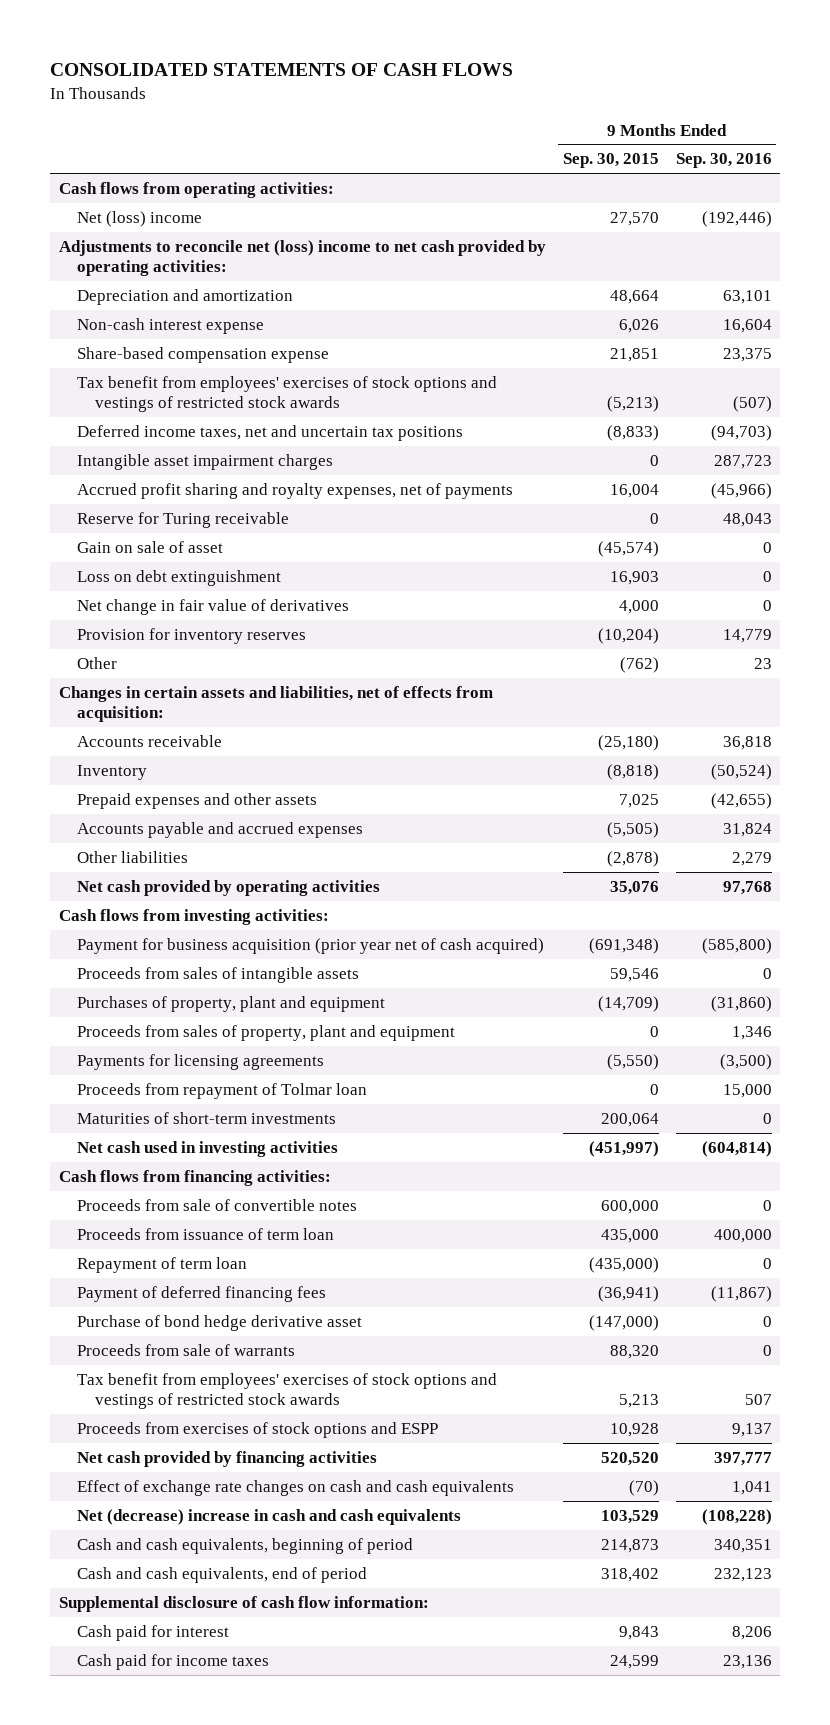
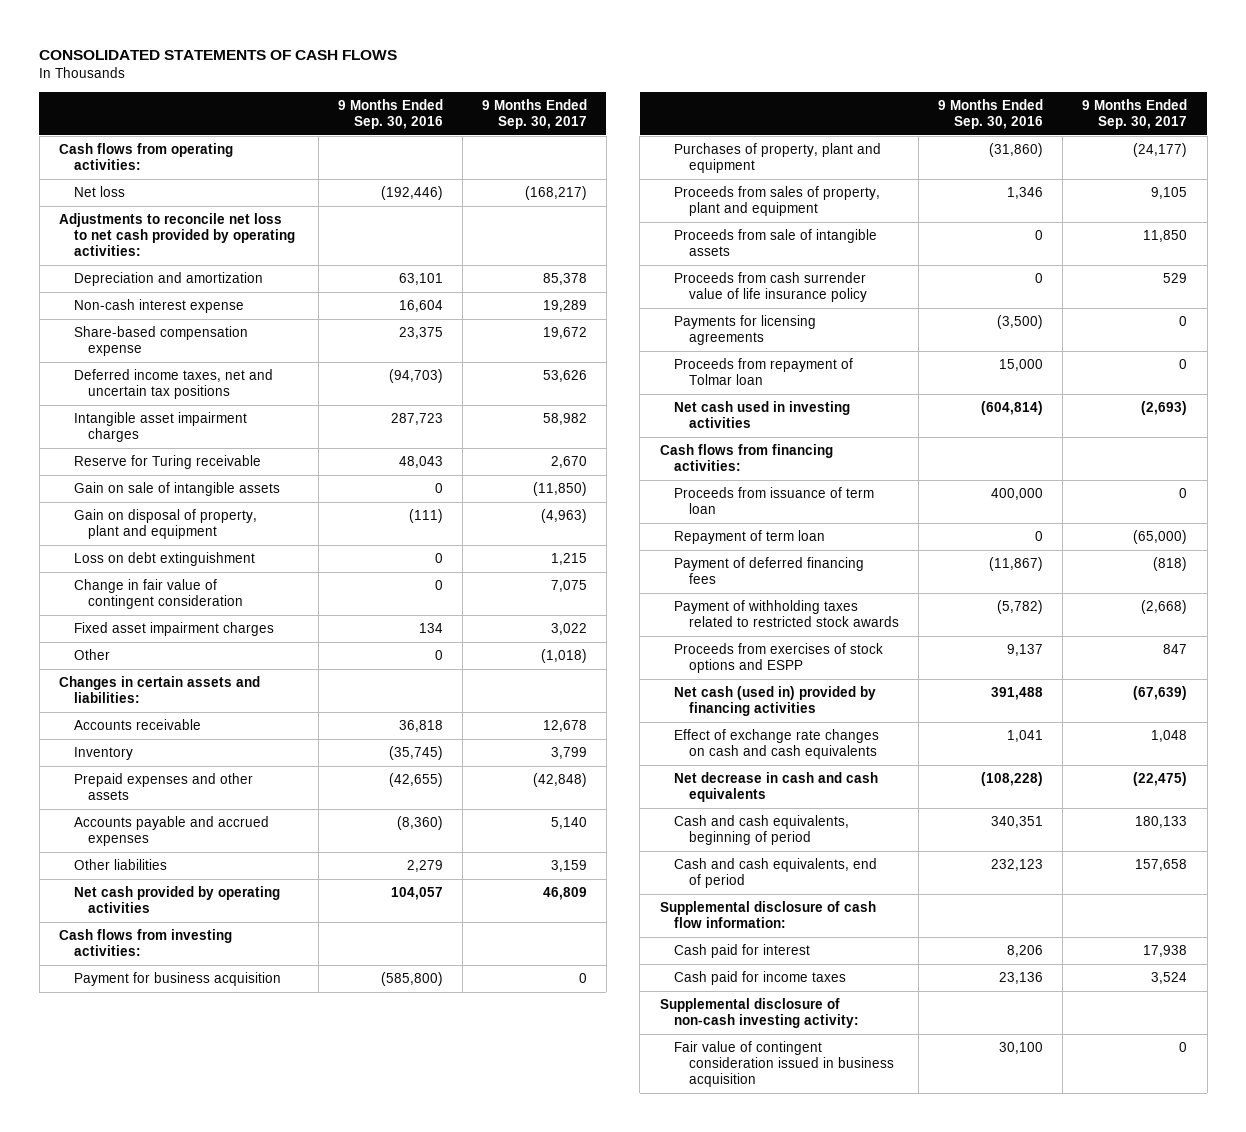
- | 9 Months Ended Sep. 30, 2015 | 9 Months Ended Sep. 30, 2016
+ | 9 Months Ended Sep. 30, 2016 | 9 Months Ended Sep. 30, 2017
- Net (loss) income | 27,570 | (192,446)
- Adjustments to reconcile net (loss) income to net cash provided by operating activities:
+ Net loss | (192,446) | (168,217)
+ Adjustments to reconcile net loss to net cash provided by operating activities:
- Tax benefit from employees' exercises of stock options and vestings of restricted stock awards | (5,213) | (507)
- Accrued profit sharing and royalty expenses, net of payments | 16,004 | (45,966)
- Gain on sale of asset | (45,574) | 0
+ Gain on sale of intangible assets | 0 | (11,850)
+ Gain on disposal of property, plant and equipment | (111) | (4,963)
- Net change in fair value of derivatives | 4,000 | 0
- Provision for inventory reserves | (10,204) | 14,779
- Other | (762) | 23
- Changes in certain assets and liabilities, net of effects from acquisition:
+ Change in fair value of contingent consideration | 0 | 7,075
+ Fixed asset impairment charges | 134 | 3,022
+ Other | 0 | (1,018)
+ Changes in certain assets and liabilities:
- Inventory | (8,818) | (50,524)
+ Inventory | (35,745) | 3,799
- Accounts payable and accrued expenses | (5,505) | 31,824
+ Accounts payable and accrued expenses | (8,360) | 5,140
- Net cash provided by operating activities | 35,076 | 97,768
+ Net cash provided by operating activities | 104,057 | 46,809
- Payment for business acquisition (prior year net of cash acquired) | (691,348) | (585,800)
- Proceeds from sales of intangible assets | 59,546 | 0
+ Payment for business acquisition | (585,800) | 0
+ Proceeds from sale of intangible assets | 0 | 11,850
+ Proceeds from cash surrender value of life insurance policy | 0 | 529
- Maturities of short-term investments | 200,064 | 0
- Proceeds from sale of convertible notes | 600,000 | 0
- Purchase of bond hedge derivative asset | (147,000) | 0
- Proceeds from sale of warrants | 88,320 | 0
- Tax benefit from employees' exercises of stock options and vestings of restricted stock awards | 5,213 | 507
+ Payment of withholding taxes related to restricted stock awards | (5,782) | (2,668)
- Net cash provided by financing activities | 520,520 | 397,777
+ Net cash (used in) provided by financing activities | 391,488 | (67,639)
- Net (decrease) increase in cash and cash equivalents | 103,529 | (108,228)
+ Net decrease in cash and cash equivalents | (108,228) | (22,475)
+ Supplemental disclosure of non-cash investing activity:
+ Fair value of contingent consideration issued in business acquisition | 30,100 | 0

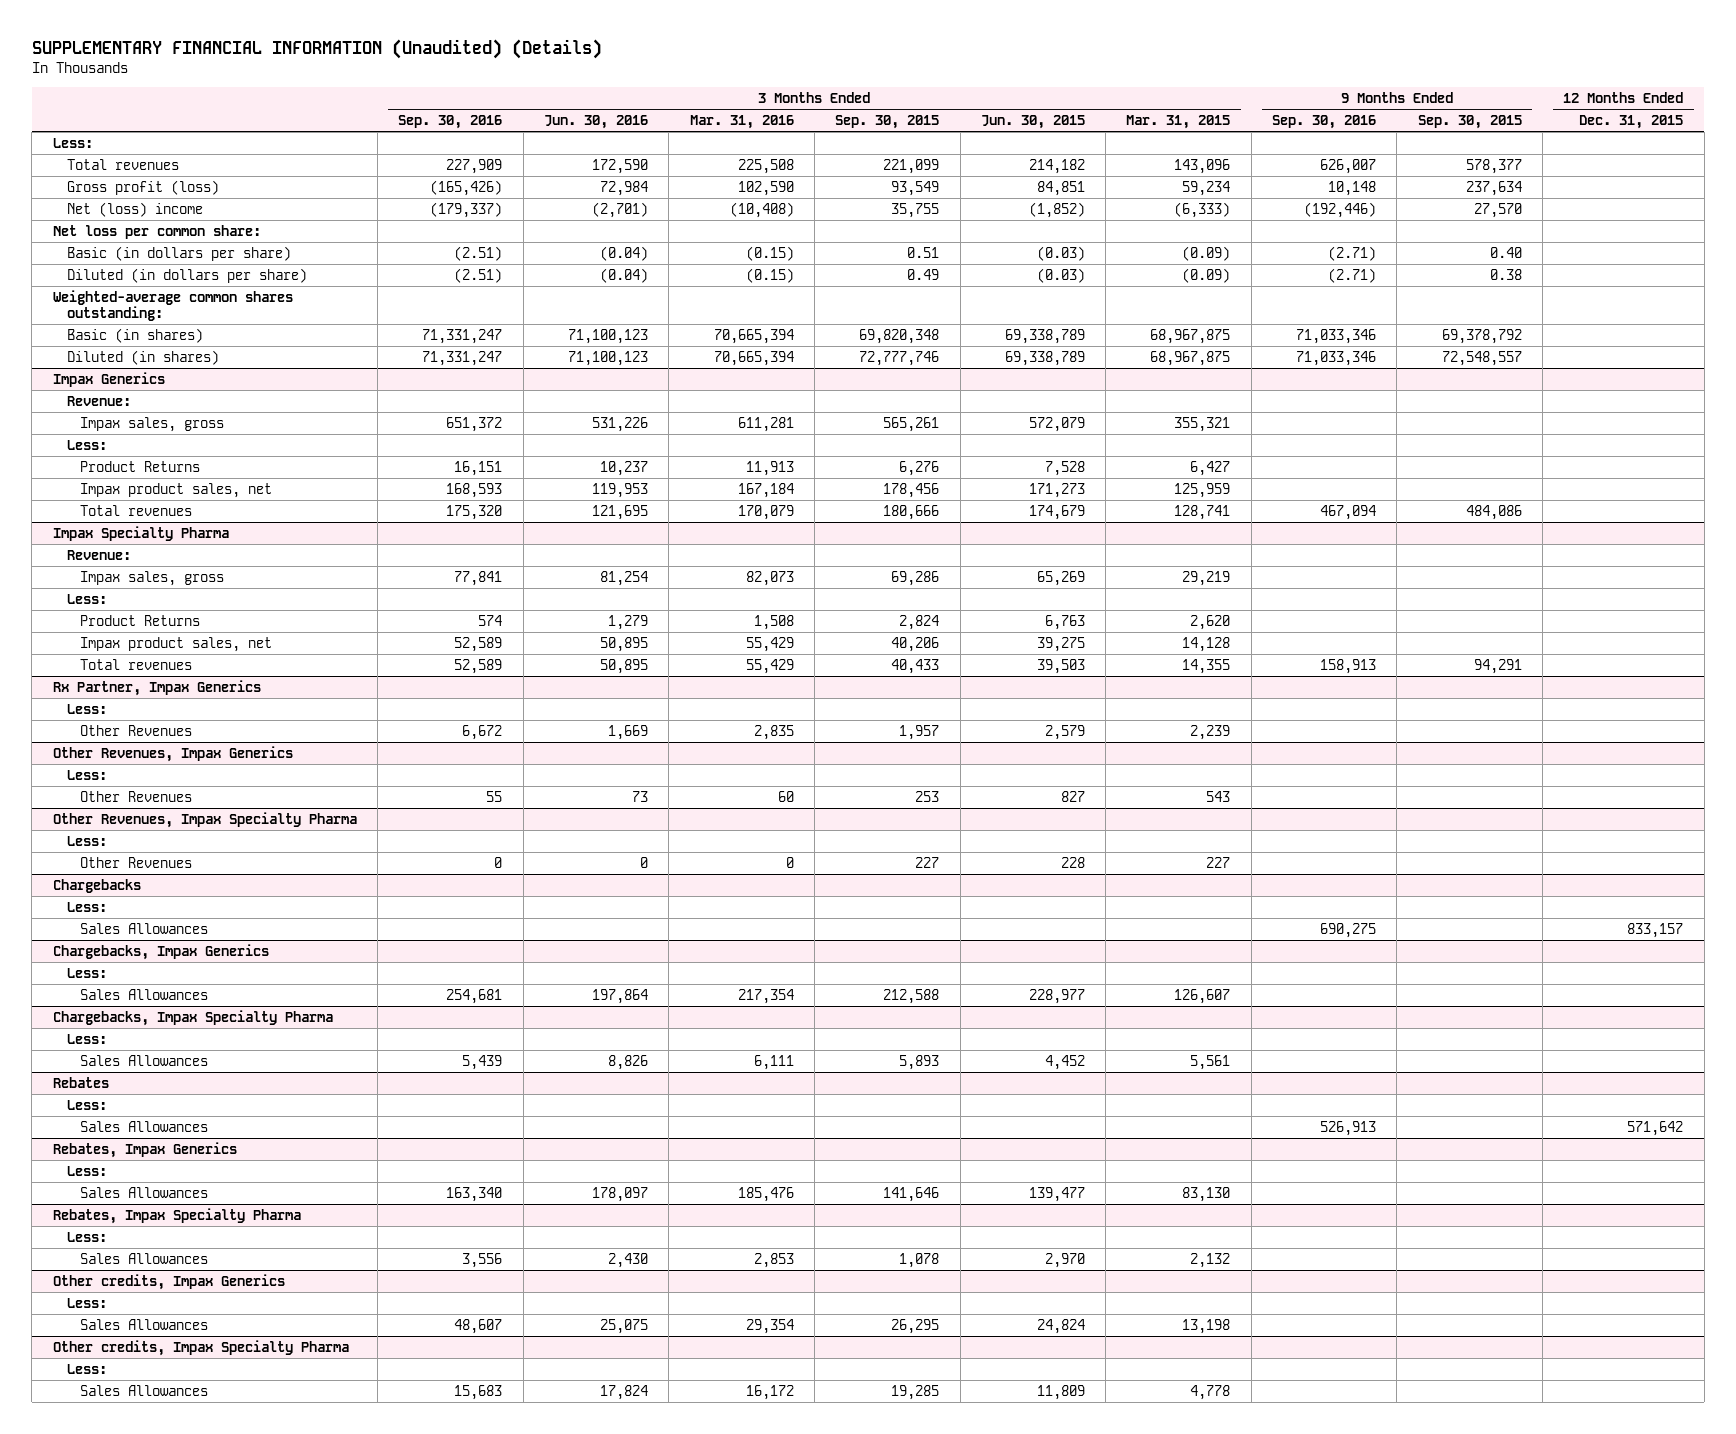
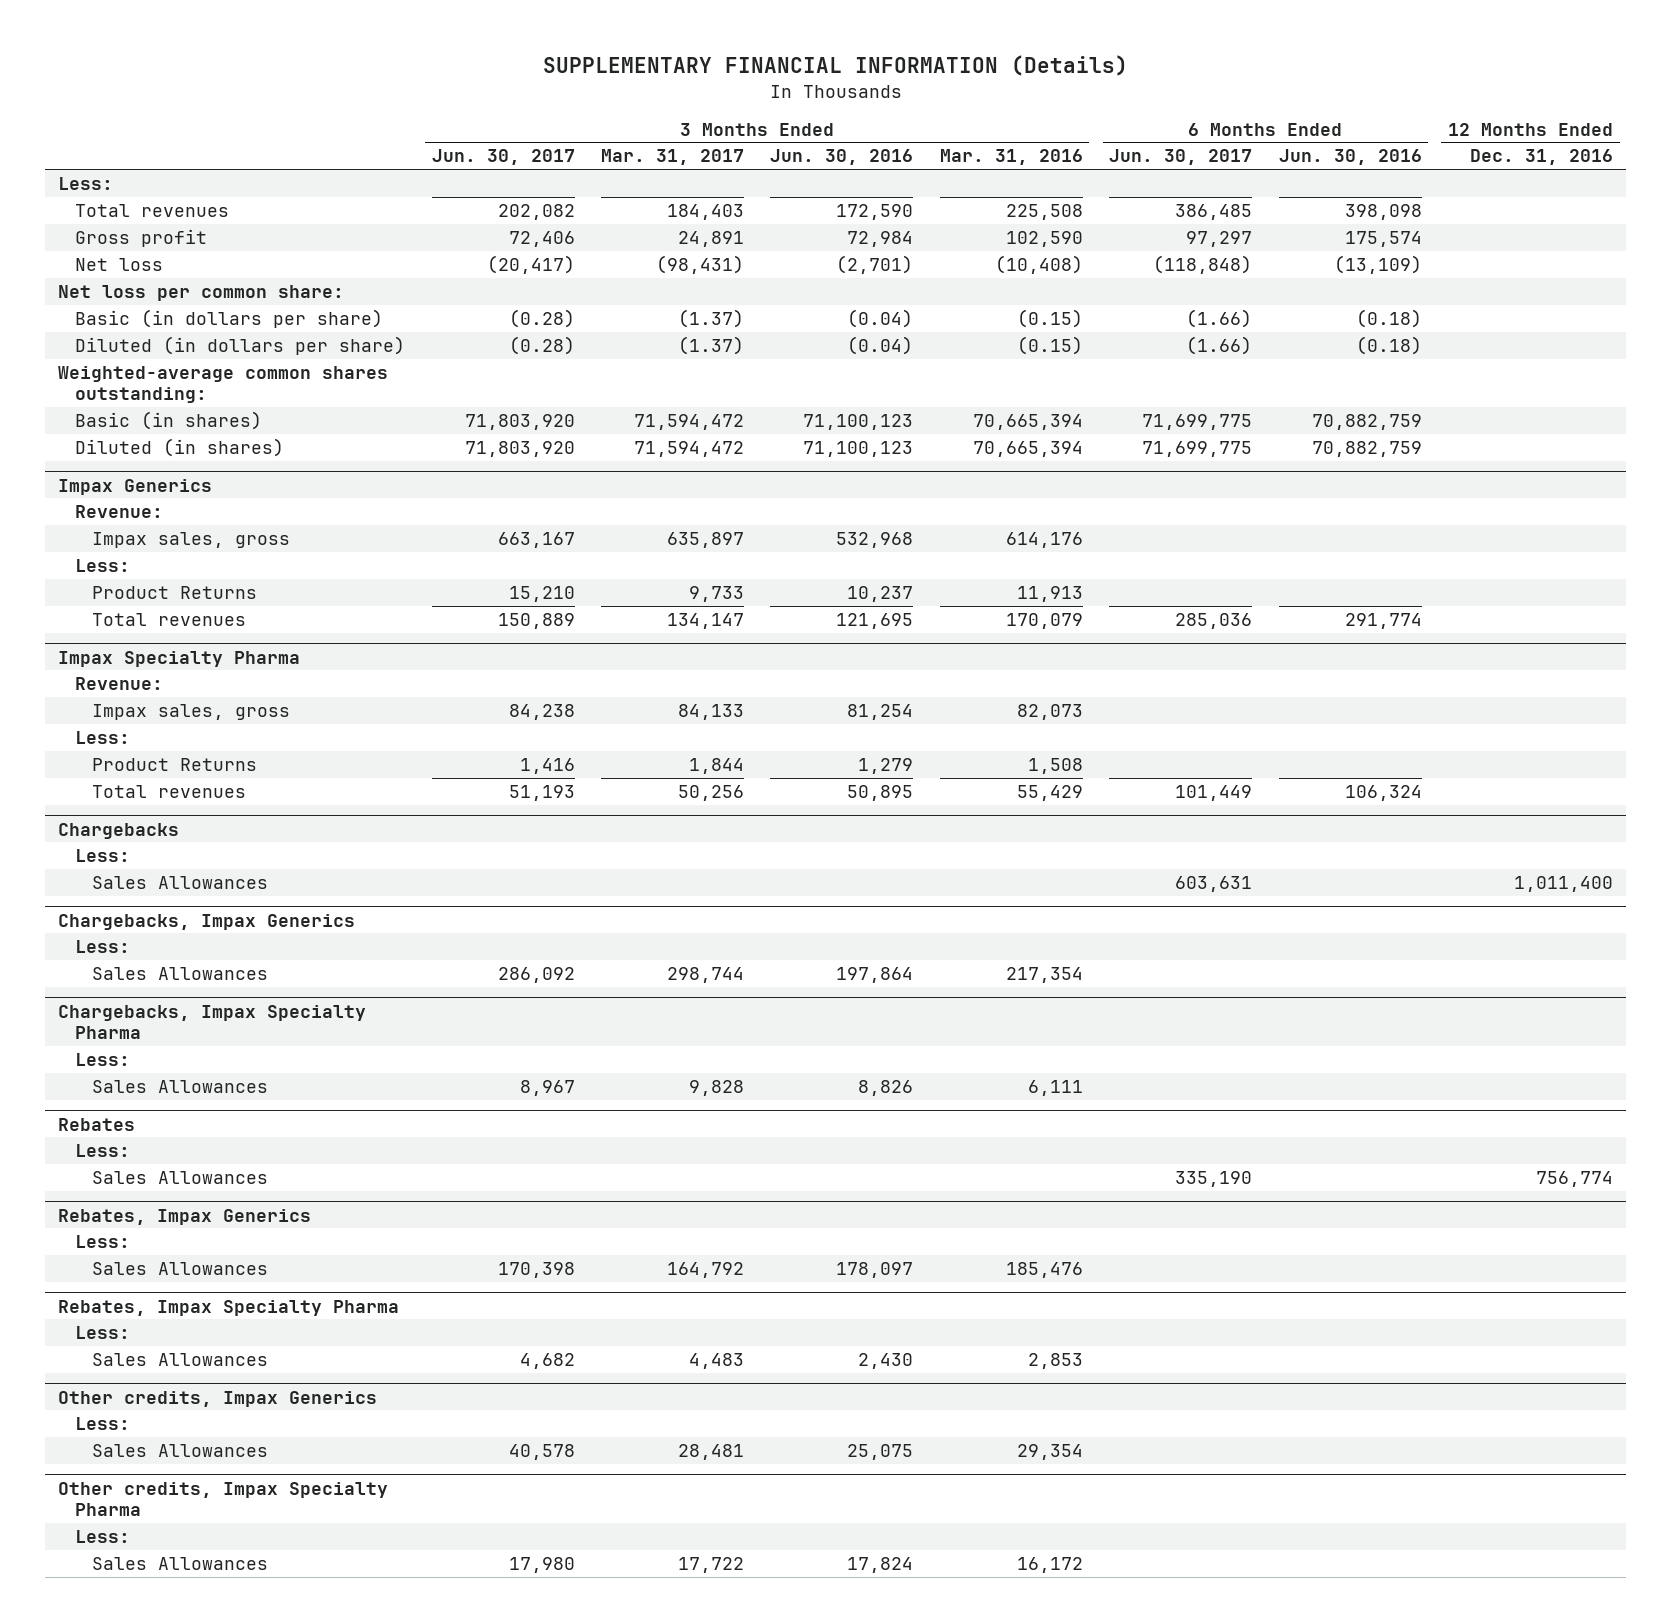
- SUPPLEMENTARY FINANCIAL INFORMATION (Unaudited) (Details)
+ SUPPLEMENTARY FINANCIAL INFORMATION (Details)
- | 3 Months Ended Sep. 30, 2016 | 3 Months Ended Jun. 30, 2016 | 3 Months Ended Mar. 31, 2016 | 3 Months Ended Sep. 30, 2015 | 3 Months Ended Jun. 30, 2015 | 3 Months Ended Mar. 31, 2015 | 9 Months Ended Sep. 30, 2016 | 9 Months Ended Sep. 30, 2015 | 12 Months Ended Dec. 31, 2015
+ | 3 Months Ended Jun. 30, 2017 | 3 Months Ended Mar. 31, 2017 | 3 Months Ended Jun. 30, 2016 | 3 Months Ended Mar. 31, 2016 | 6 Months Ended Jun. 30, 2017 | 6 Months Ended Jun. 30, 2016 | 12 Months Ended Dec. 31, 2016
- Gross profit (loss) | (165,426) | 72,984 | 102,590 | 93,549 | 84,851 | 59,234 | 10,148 | 237,634 |
- Net (loss) income | (179,337) | (2,701) | (10,408) | 35,755 | (1,852) | (6,333) | (192,446) | 27,570 |
+ Gross profit | 72,406 | 24,891 | 72,984 | 102,590 | 97,297 | 175,574 |
+ Net loss | (20,417) | (98,431) | (2,701) | (10,408) | (118,848) | (13,109) |
@ Impax Generics
- Impax sales, gross | 651,372 | 531,226 | 611,281 | 565,261 | 572,079 | 355,321 | | |
+ Impax sales, gross | 663,167 | 635,897 | 532,968 | 614,176 | | |
- Impax product sales, net | 168,593 | 119,953 | 167,184 | 178,456 | 171,273 | 125,959 | | |
@ Impax Specialty Pharma
- Impax product sales, net | 52,589 | 50,895 | 55,429 | 40,206 | 39,275 | 14,128 | | |
- Rx Partner, Impax Generics
- Less:
- Other Revenues | 6,672 | 1,669 | 2,835 | 1,957 | 2,579 | 2,239 | | |
- Other Revenues, Impax Generics
- Less:
- Other Revenues | 55 | 73 | 60 | 253 | 827 | 543 | | |
- Other Revenues, Impax Specialty Pharma
- Less:
- Other Revenues | 0 | 0 | 0 | 227 | 228 | 227 | | |

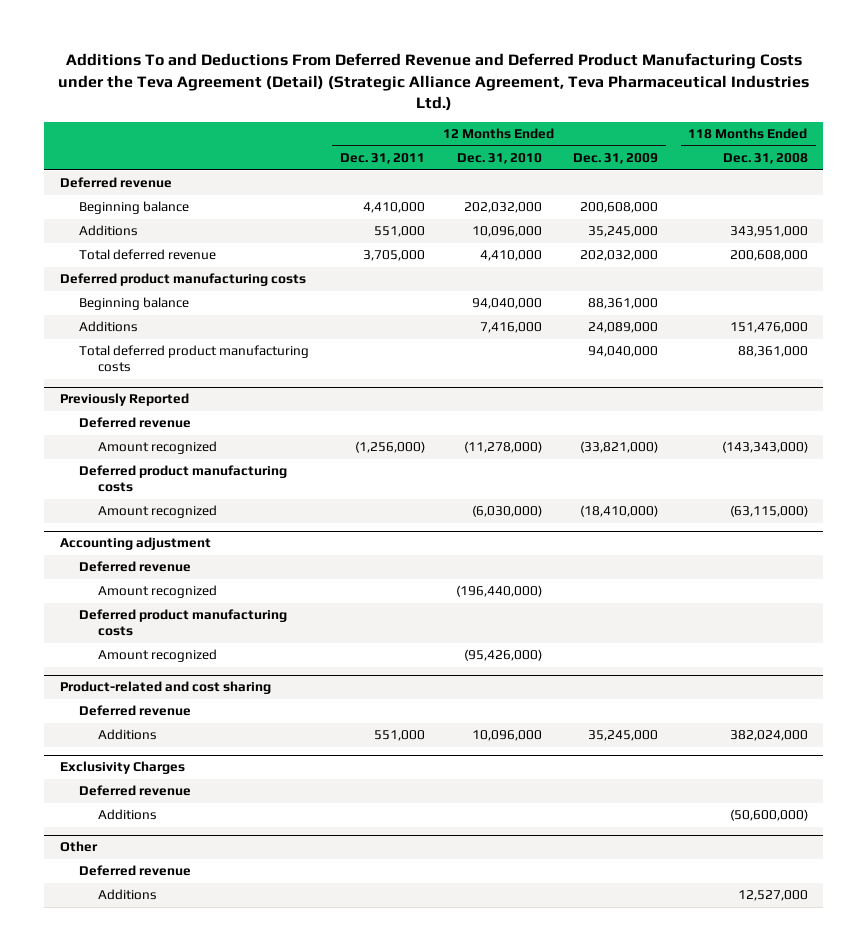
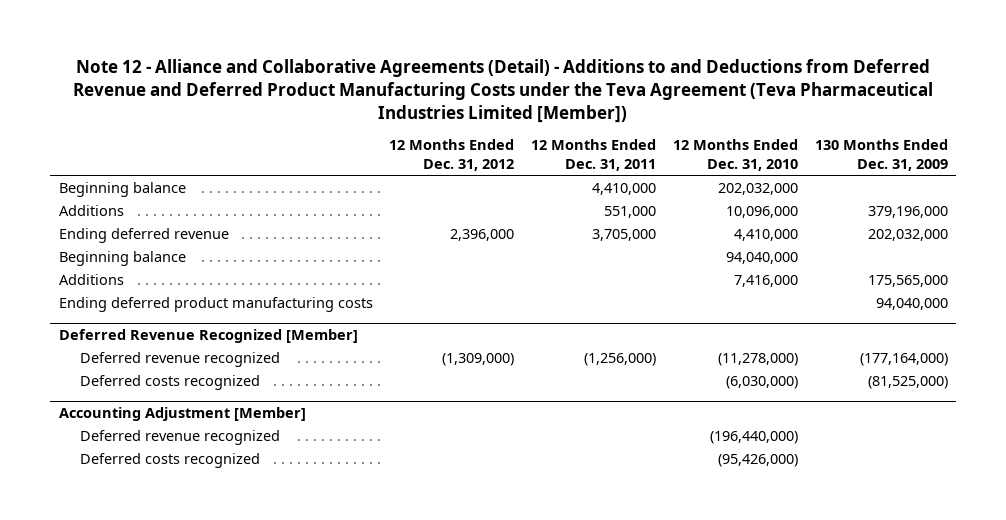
- Additions To and Deductions From Deferred Revenue and Deferred Product Manufacturing Costs under the Teva Agreement (Detail) (Strategic Alliance Agreement, Teva Pharmaceutical Industries Ltd.)
+ Note 12 - Alliance and Collaborative Agreements (Detail) - Additions to and Deductions from Deferred Revenue and Deferred Product Manufacturing Costs under the Teva Agreement (Teva Pharmaceutical Industries Limited [Member])
- | 12 Months Ended Dec. 31, 2011 | 12 Months Ended Dec. 31, 2010 | 12 Months Ended Dec. 31, 2009 | 118 Months Ended Dec. 31, 2008
+ | 12 Months Ended Dec. 31, 2012 | 12 Months Ended Dec. 31, 2011 | 12 Months Ended Dec. 31, 2010 | 130 Months Ended Dec. 31, 2009
- Deferred revenue
- Total deferred revenue | 3,705,000 | 4,410,000 | 202,032,000 | 200,608,000
- Deferred product manufacturing costs
+ Ending deferred revenue | 2,396,000 | 3,705,000 | 4,410,000 | 202,032,000
- Total deferred product manufacturing costs | | | 94,040,000 | 88,361,000
- Previously Reported
- Deferred revenue
- Amount recognized | (1,256,000) | (11,278,000) | (33,821,000) | (143,343,000)
- Deferred product manufacturing costs
- Amount recognized | | (6,030,000) | (18,410,000) | (63,115,000)
- Accounting adjustment
- Deferred revenue
- Amount recognized | | (196,440,000) | |
- Deferred product manufacturing costs
- Amount recognized | | (95,426,000) | |
- Product-related and cost sharing
- Deferred revenue
- Additions | 551,000 | 10,096,000 | 35,245,000 | 382,024,000
- Exclusivity Charges
- Deferred revenue
- Additions | | | | (50,600,000)
- Other
- Deferred revenue
- Additions | | | | 12,527,000
+ Ending deferred product manufacturing costs | | | | 94,040,000
+ Deferred Revenue Recognized [Member]
+ Deferred revenue recognized | (1,309,000) | (1,256,000) | (11,278,000) | (177,164,000)
+ Deferred costs recognized | | | (6,030,000) | (81,525,000)
+ Accounting Adjustment [Member]
+ Deferred revenue recognized | | | (196,440,000) |
+ Deferred costs recognized | | | (95,426,000) |

